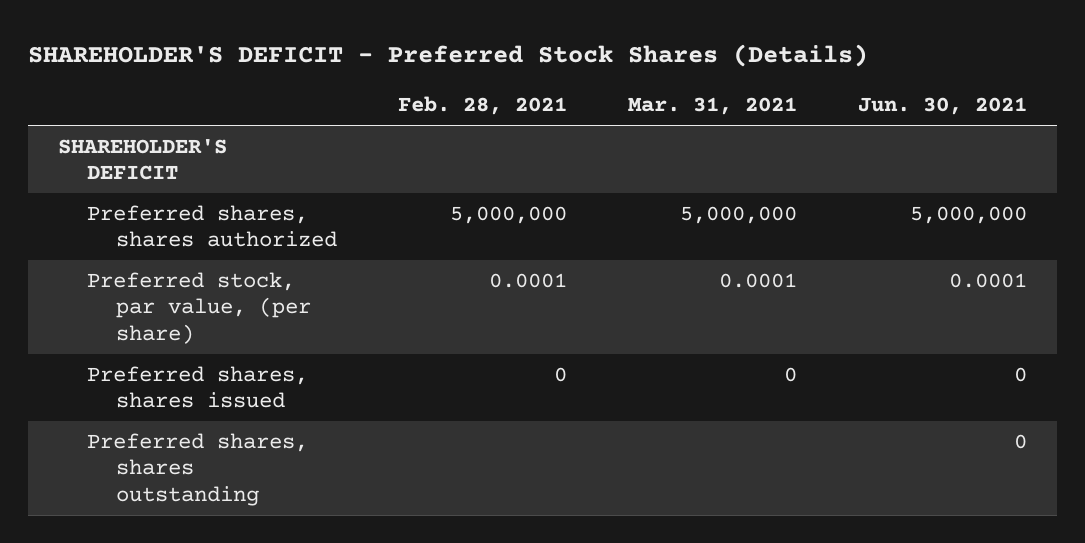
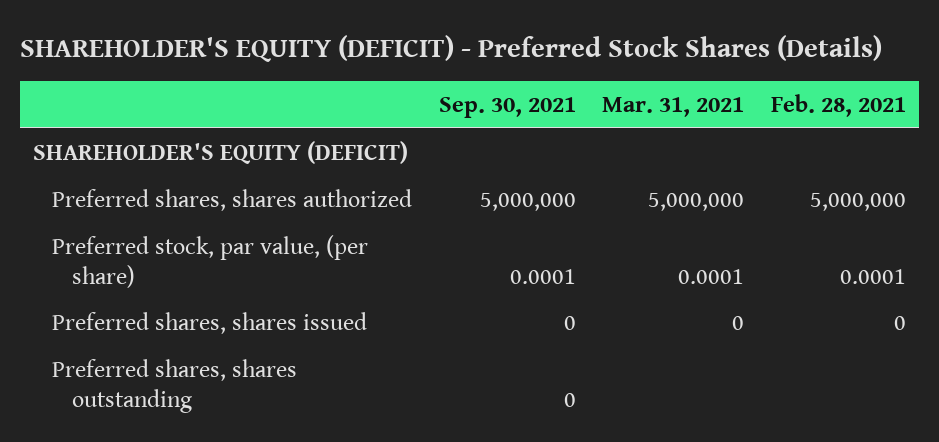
- SHAREHOLDER'S DEFICIT - Preferred Stock Shares (Details)
+ SHAREHOLDER'S EQUITY (DEFICIT) - Preferred Stock Shares (Details)
- | Feb. 28, 2021 | Mar. 31, 2021 | Jun. 30, 2021
+ | Sep. 30, 2021 | Mar. 31, 2021 | Feb. 28, 2021
- SHAREHOLDER'S DEFICIT
+ SHAREHOLDER'S EQUITY (DEFICIT)

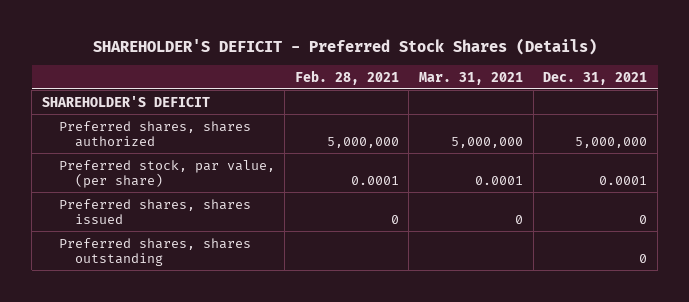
- SHAREHOLDER'S EQUITY (DEFICIT) - Preferred Stock Shares (Details)
+ SHAREHOLDER'S DEFICIT - Preferred Stock Shares (Details)
- | Sep. 30, 2021 | Mar. 31, 2021 | Feb. 28, 2021
+ | Feb. 28, 2021 | Mar. 31, 2021 | Dec. 31, 2021
- SHAREHOLDER'S EQUITY (DEFICIT)
+ SHAREHOLDER'S DEFICIT

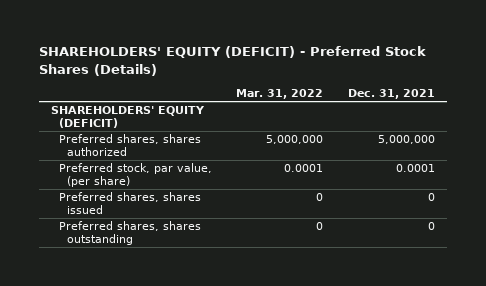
- SHAREHOLDER'S DEFICIT - Preferred Stock Shares (Details)
+ SHAREHOLDERS' EQUITY (DEFICIT) - Preferred Stock Shares (Details)
- | Feb. 28, 2021 | Mar. 31, 2021 | Dec. 31, 2021
+ | Mar. 31, 2022 | Dec. 31, 2021
- SHAREHOLDER'S DEFICIT
+ SHAREHOLDERS' EQUITY (DEFICIT)

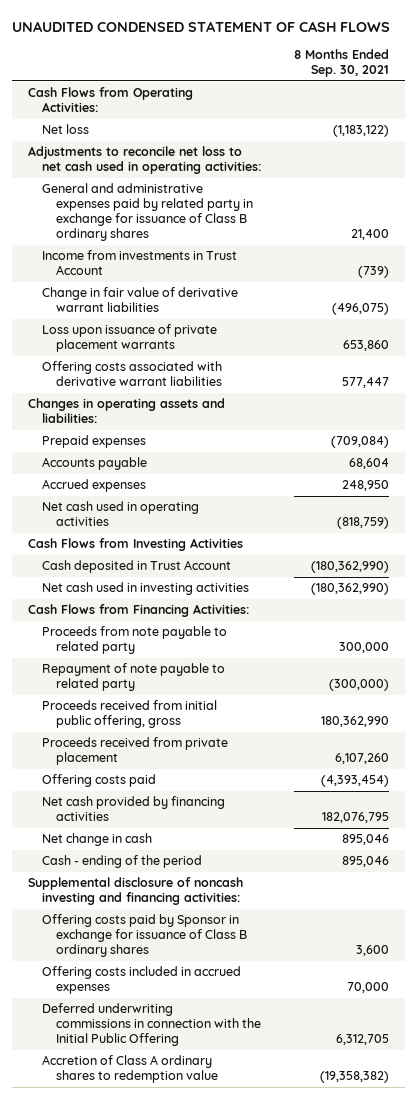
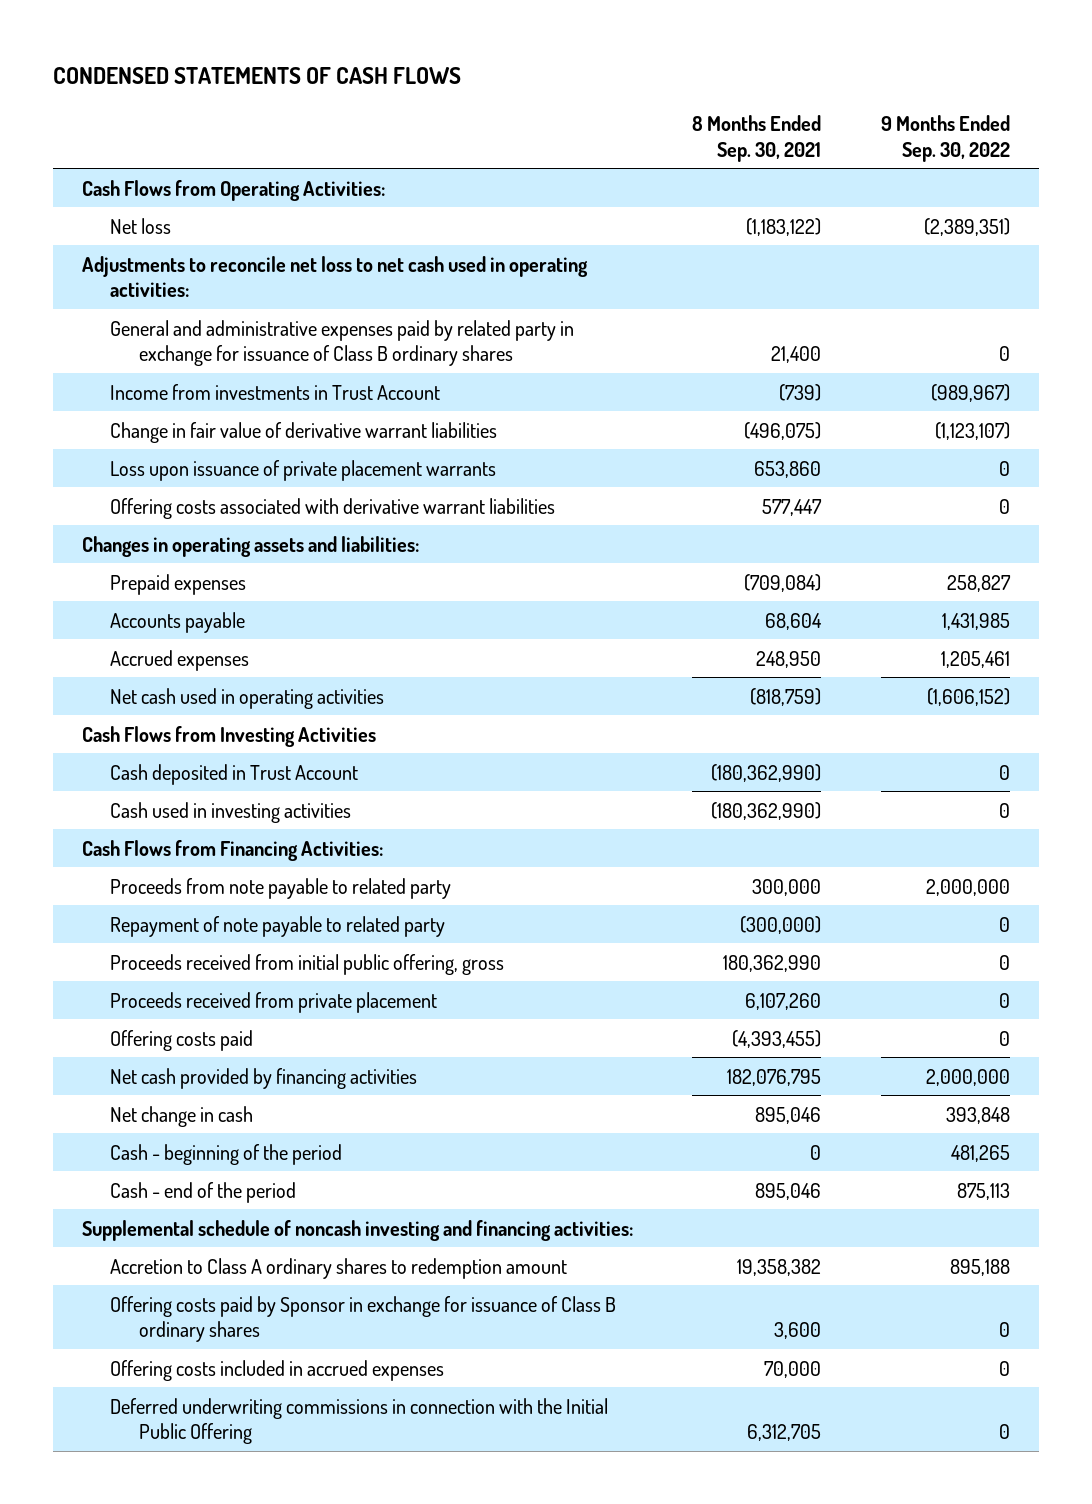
- UNAUDITED CONDENSED STATEMENT OF CASH FLOWS
+ CONDENSED STATEMENTS OF CASH FLOWS
- | 8 Months Ended Sep. 30, 2021
+ | 8 Months Ended Sep. 30, 2021 | 9 Months Ended Sep. 30, 2022
- Net cash used in investing activities | (180,362,990)
+ Cash used in investing activities | (180,362,990) | 0
- Offering costs paid | (4,393,454)
+ Offering costs paid | (4,393,455) | 0
- Cash - ending of the period | 895,046
- Supplemental disclosure of noncash investing and financing activities:
+ Cash - beginning of the period | 0 | 481,265
+ Cash - end of the period | 895,046 | 875,113
+ Supplemental schedule of noncash investing and financing activities:
+ Accretion to Class A ordinary shares to redemption amount | 19,358,382 | 895,188
- Accretion of Class A ordinary shares to redemption value | (19,358,382)

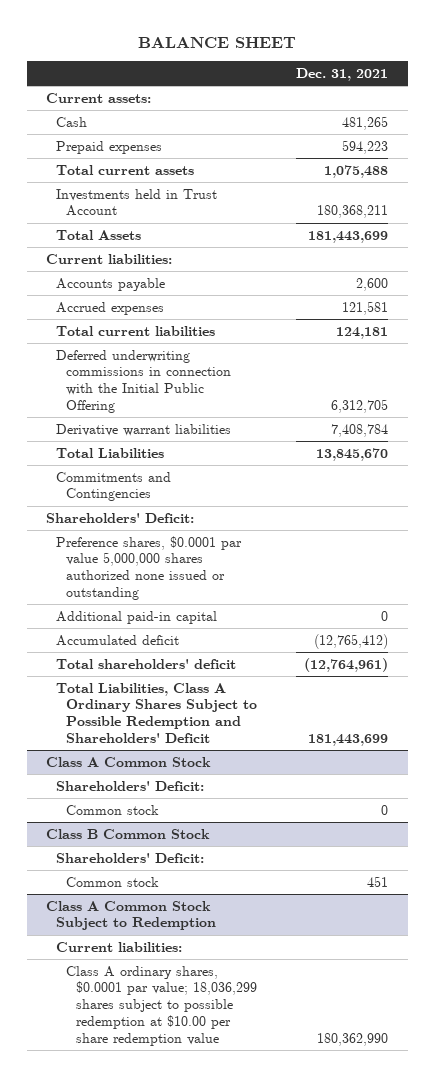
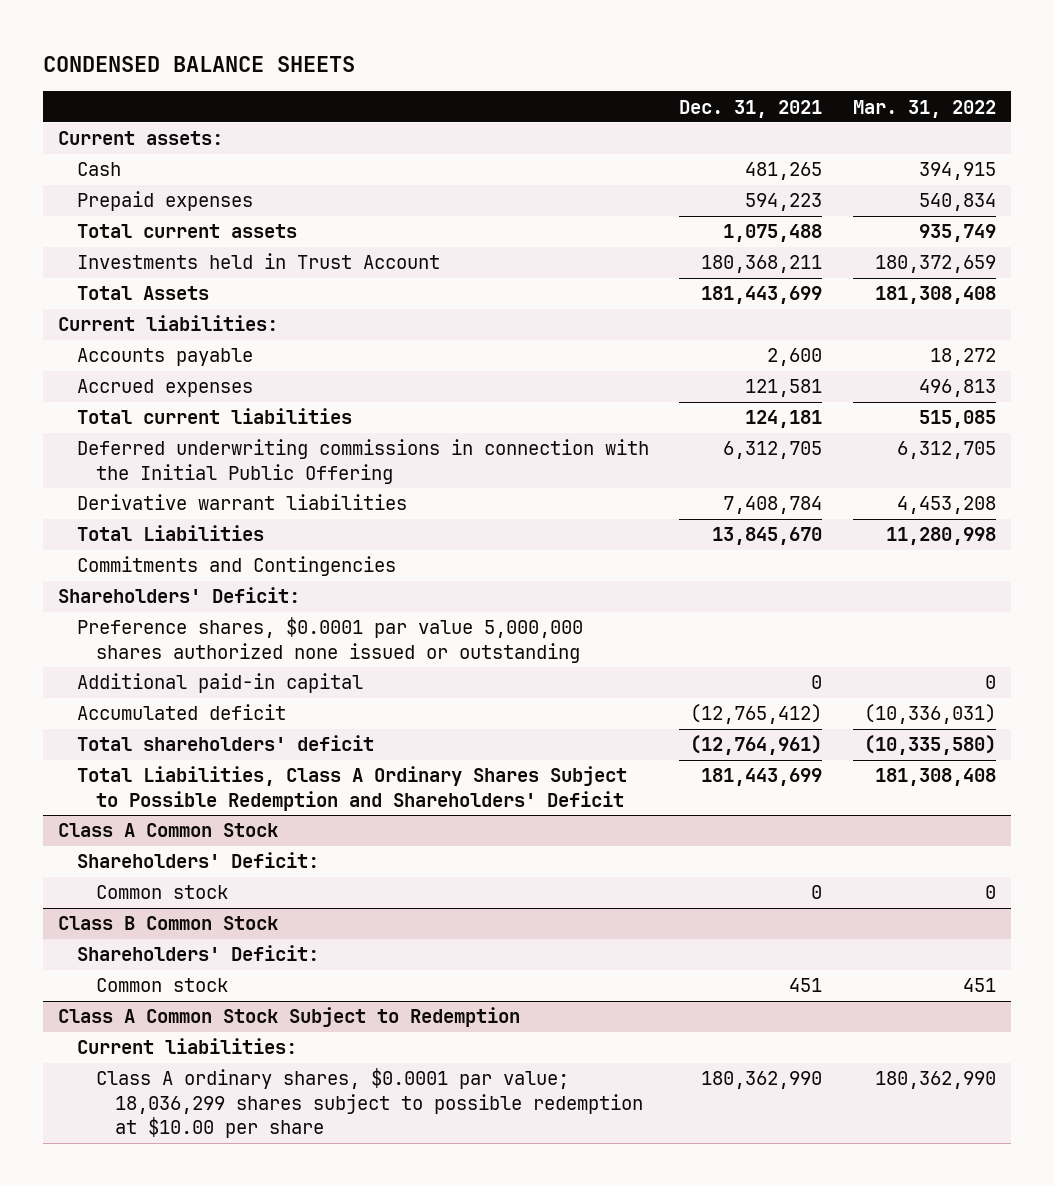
- BALANCE SHEET
+ CONDENSED BALANCE SHEETS
- | Dec. 31, 2021
+ | Dec. 31, 2021 | Mar. 31, 2022
@ Class A Common Stock Subject to Redemption
- Class A ordinary shares, $0.0001 par value; 18,036,299 shares subject to possible redemption at $10.00 per share redemption value | 180,362,990
+ Class A ordinary shares, $0.0001 par value; 18,036,299 shares subject to possible redemption at $10.00 per share | 180,362,990 | 180,362,990

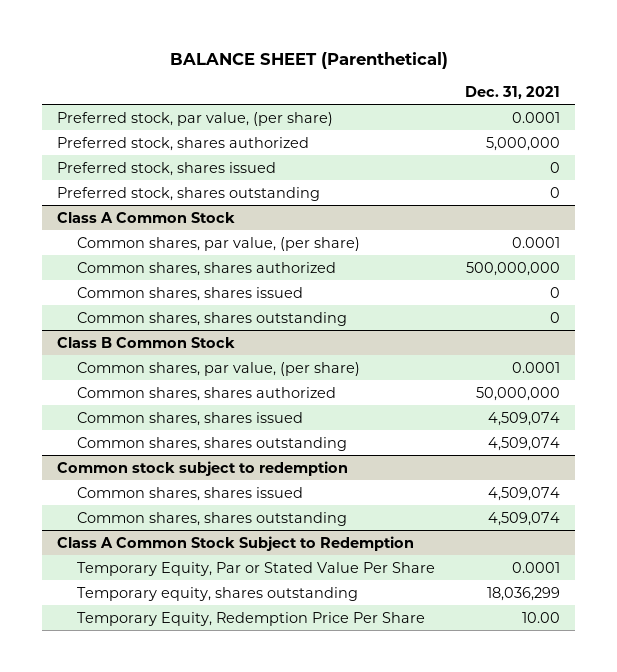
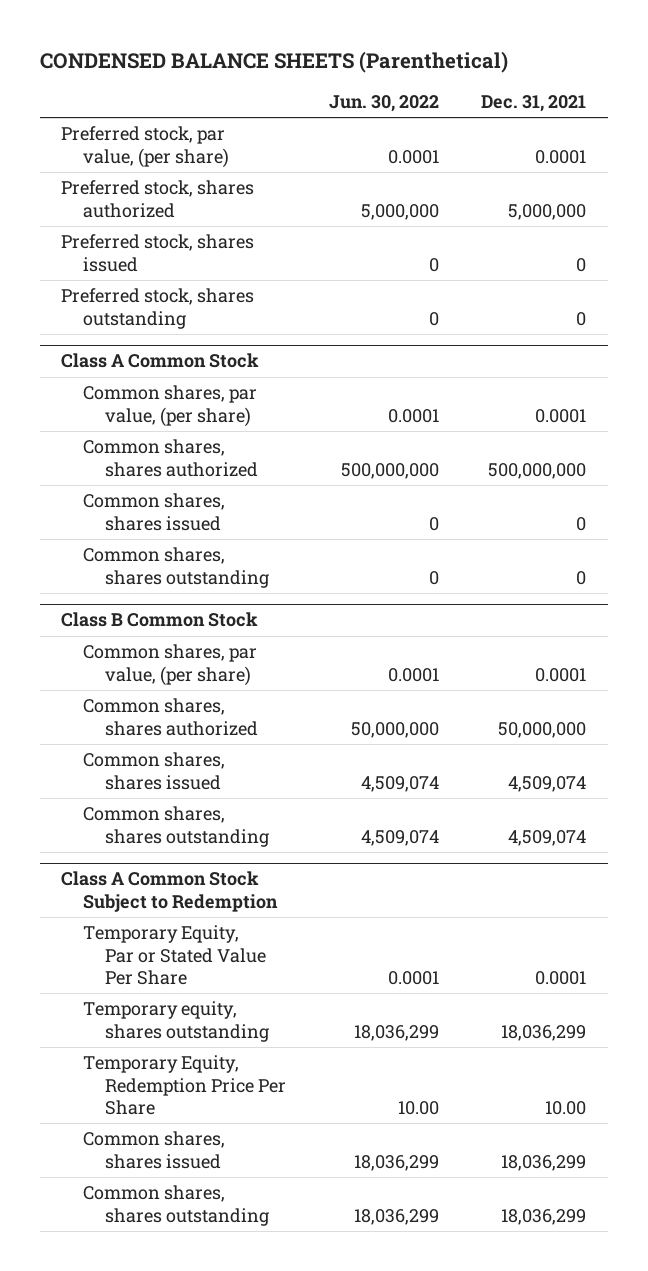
- BALANCE SHEET (Parenthetical)
+ CONDENSED BALANCE SHEETS (Parenthetical)
- | Dec. 31, 2021
+ | Jun. 30, 2022 | Dec. 31, 2021
- Common stock subject to redemption
- Common shares, shares issued | 4,509,074
- Common shares, shares outstanding | 4,509,074
@ Class A Common Stock Subject to Redemption
+ Common shares, shares issued | 18,036,299 | 18,036,299
+ Common shares, shares outstanding | 18,036,299 | 18,036,299

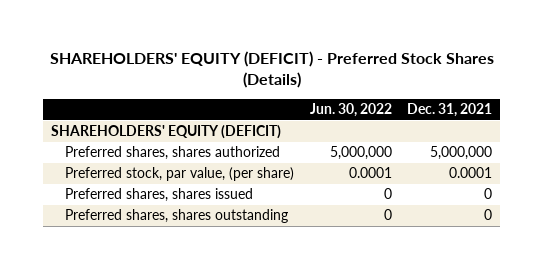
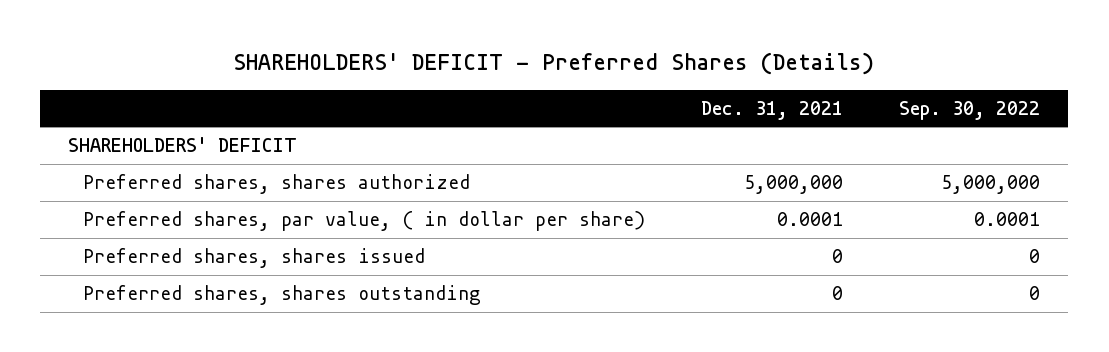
- SHAREHOLDERS' EQUITY (DEFICIT) - Preferred Stock Shares (Details)
+ SHAREHOLDERS' DEFICIT - Preferred Shares (Details)
- | Jun. 30, 2022 | Dec. 31, 2021
+ | Dec. 31, 2021 | Sep. 30, 2022
- SHAREHOLDERS' EQUITY (DEFICIT)
+ SHAREHOLDERS' DEFICIT
- Preferred stock, par value, (per share) | 0.0001 | 0.0001
+ Preferred shares, par value, ( in dollar per share) | 0.0001 | 0.0001

